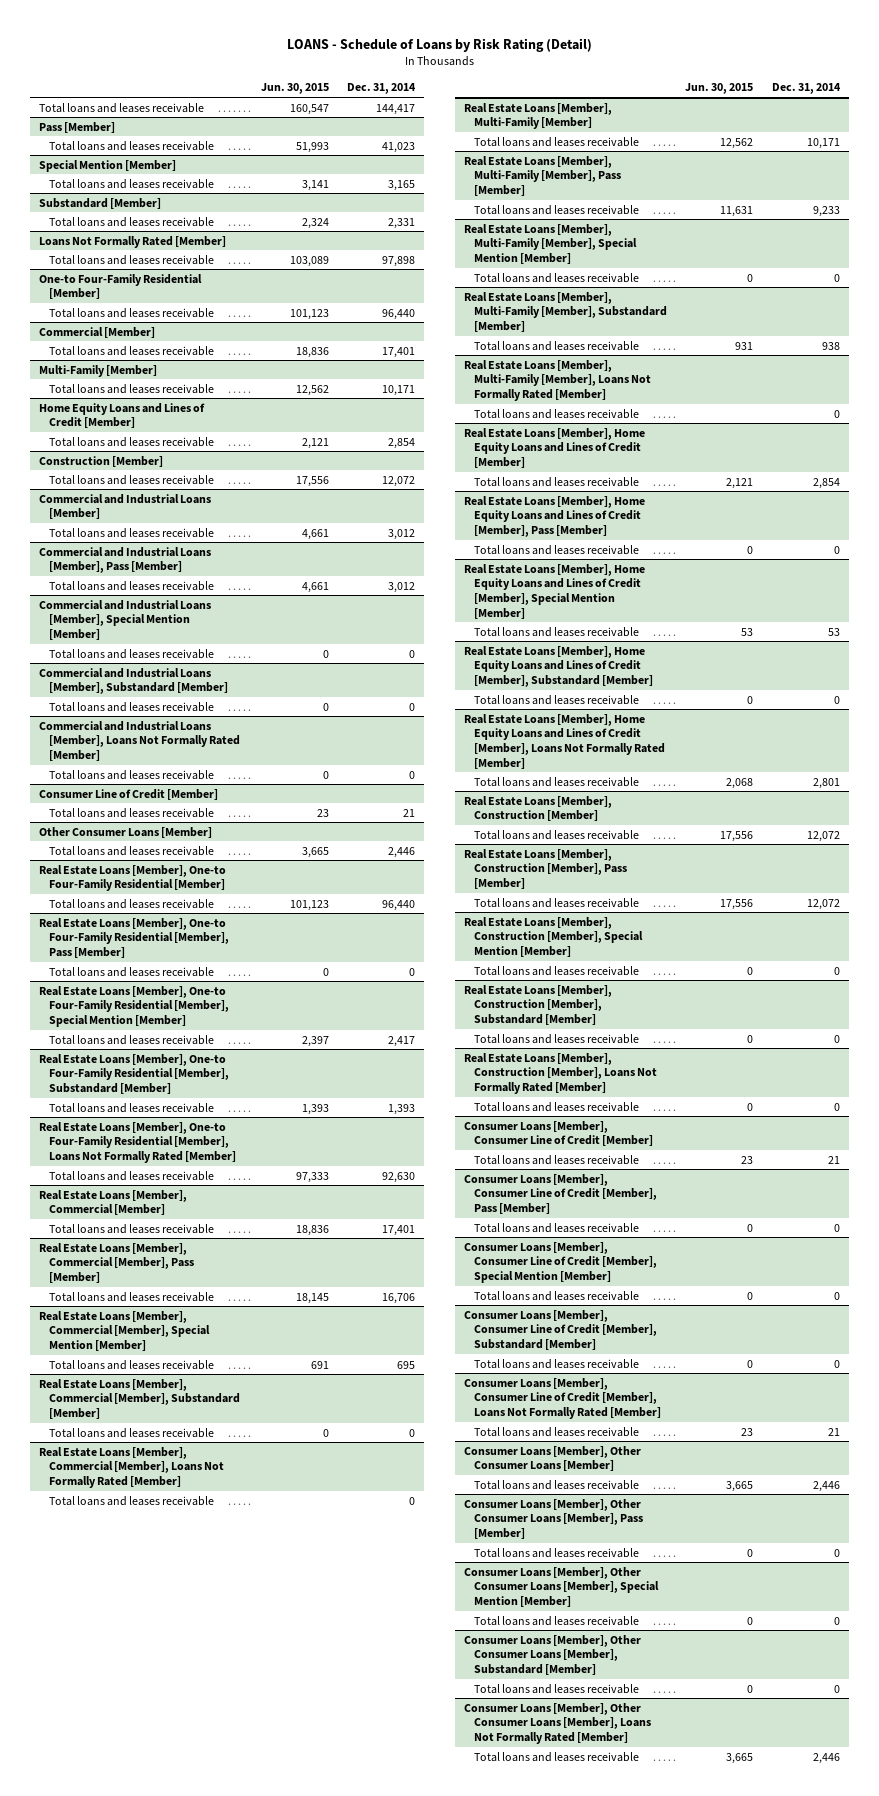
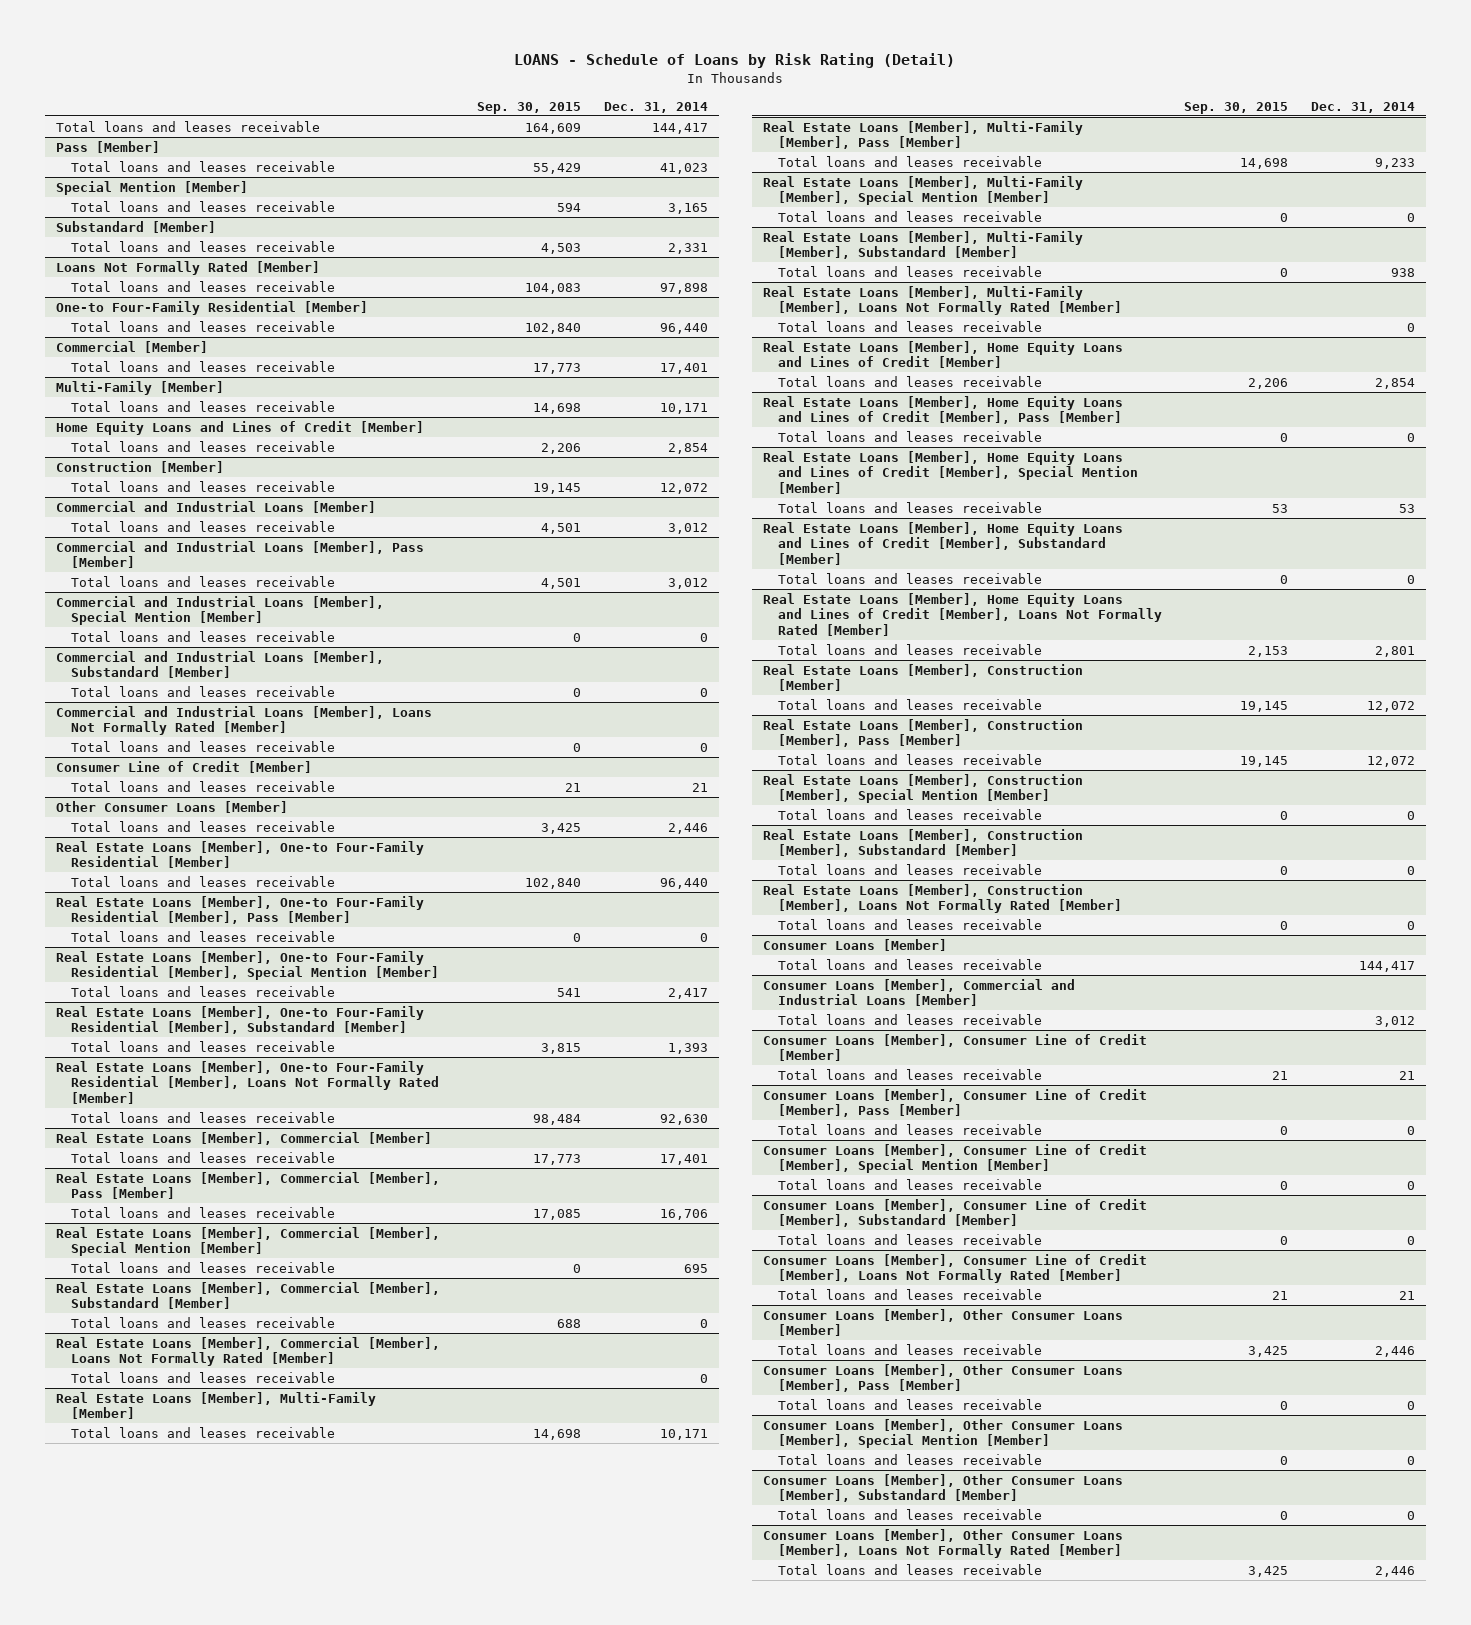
- | Jun. 30, 2015 | Dec. 31, 2014
+ | Sep. 30, 2015 | Dec. 31, 2014
+ Consumer Loans [Member]
+ Total loans and leases receivable | | 144,417
+ Consumer Loans [Member], Commercial and Industrial Loans [Member]
+ Total loans and leases receivable | | 3,012

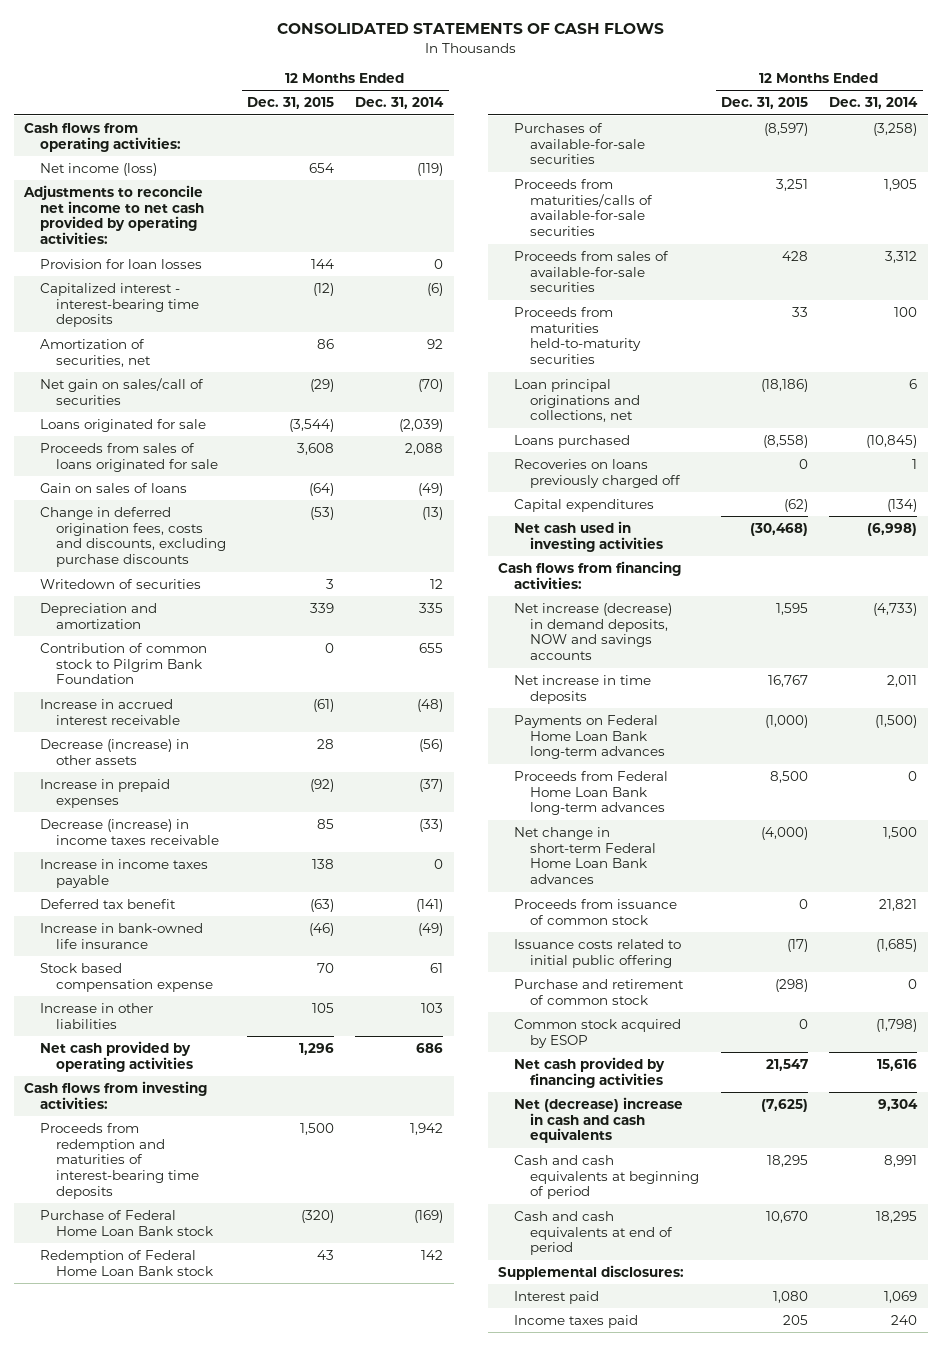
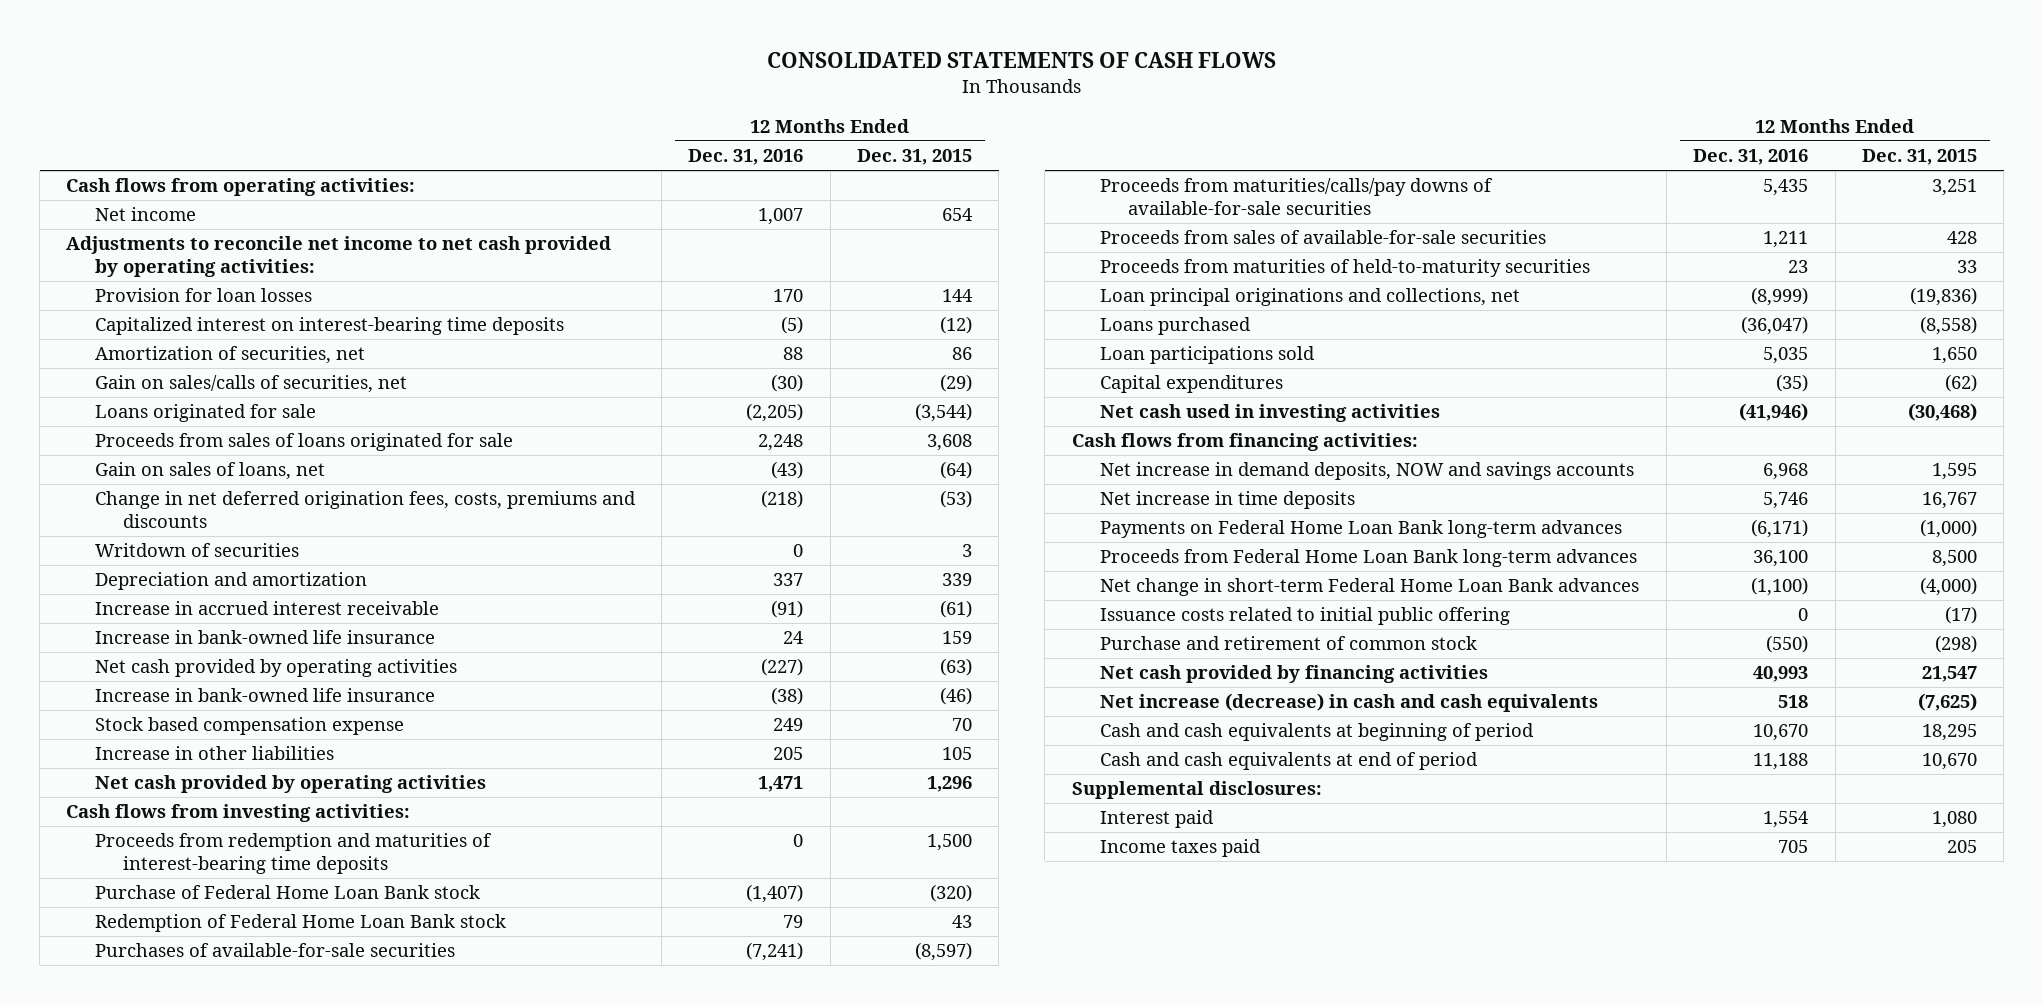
- | 12 Months Ended Dec. 31, 2015 | 12 Months Ended Dec. 31, 2014
+ | 12 Months Ended Dec. 31, 2016 | 12 Months Ended Dec. 31, 2015
- Net income (loss) | 654 | (119)
+ Net income | 1,007 | 654
- Capitalized interest - interest-bearing time deposits | (12) | (6)
+ Capitalized interest on interest-bearing time deposits | (5) | (12)
- Net gain on sales/call of securities | (29) | (70)
+ Gain on sales/calls of securities, net | (30) | (29)
- Gain on sales of loans | (64) | (49)
- Change in deferred origination fees, costs and discounts, excluding purchase discounts | (53) | (13)
- Writedown of securities | 3 | 12
+ Gain on sales of loans, net | (43) | (64)
+ Change in net deferred origination fees, costs, premiums and discounts | (218) | (53)
+ Writdown of securities | 0 | 3
- Contribution of common stock to Pilgrim Bank Foundation | 0 | 655
- Decrease (increase) in other assets | 28 | (56)
- Increase in prepaid expenses | (92) | (37)
- Decrease (increase) in income taxes receivable | 85 | (33)
- Increase in income taxes payable | 138 | 0
- Deferred tax benefit | (63) | (141)
+ Increase in bank-owned life insurance | 24 | 159
+ Net cash provided by operating activities | (227) | (63)
- Proceeds from maturities/calls of available-for-sale securities | 3,251 | 1,905
+ Proceeds from maturities/calls/pay downs of available-for-sale securities | 5,435 | 3,251
- Proceeds from maturities held-to-maturity securities | 33 | 100
- Loan principal originations and collections, net | (18,186) | 6
+ Proceeds from maturities of held-to-maturity securities | 23 | 33
+ Loan principal originations and collections, net | (8,999) | (19,836)
- Recoveries on loans previously charged off | 0 | 1
+ Loan participations sold | 5,035 | 1,650
- Net increase (decrease) in demand deposits, NOW and savings accounts | 1,595 | (4,733)
+ Net increase in demand deposits, NOW and savings accounts | 6,968 | 1,595
- Proceeds from issuance of common stock | 0 | 21,821
- Common stock acquired by ESOP | 0 | (1,798)
- Net (decrease) increase in cash and cash equivalents | (7,625) | 9,304
+ Net increase (decrease) in cash and cash equivalents | 518 | (7,625)

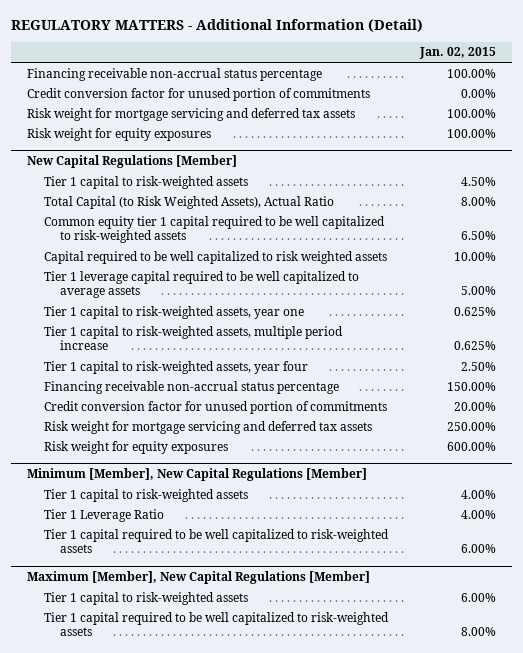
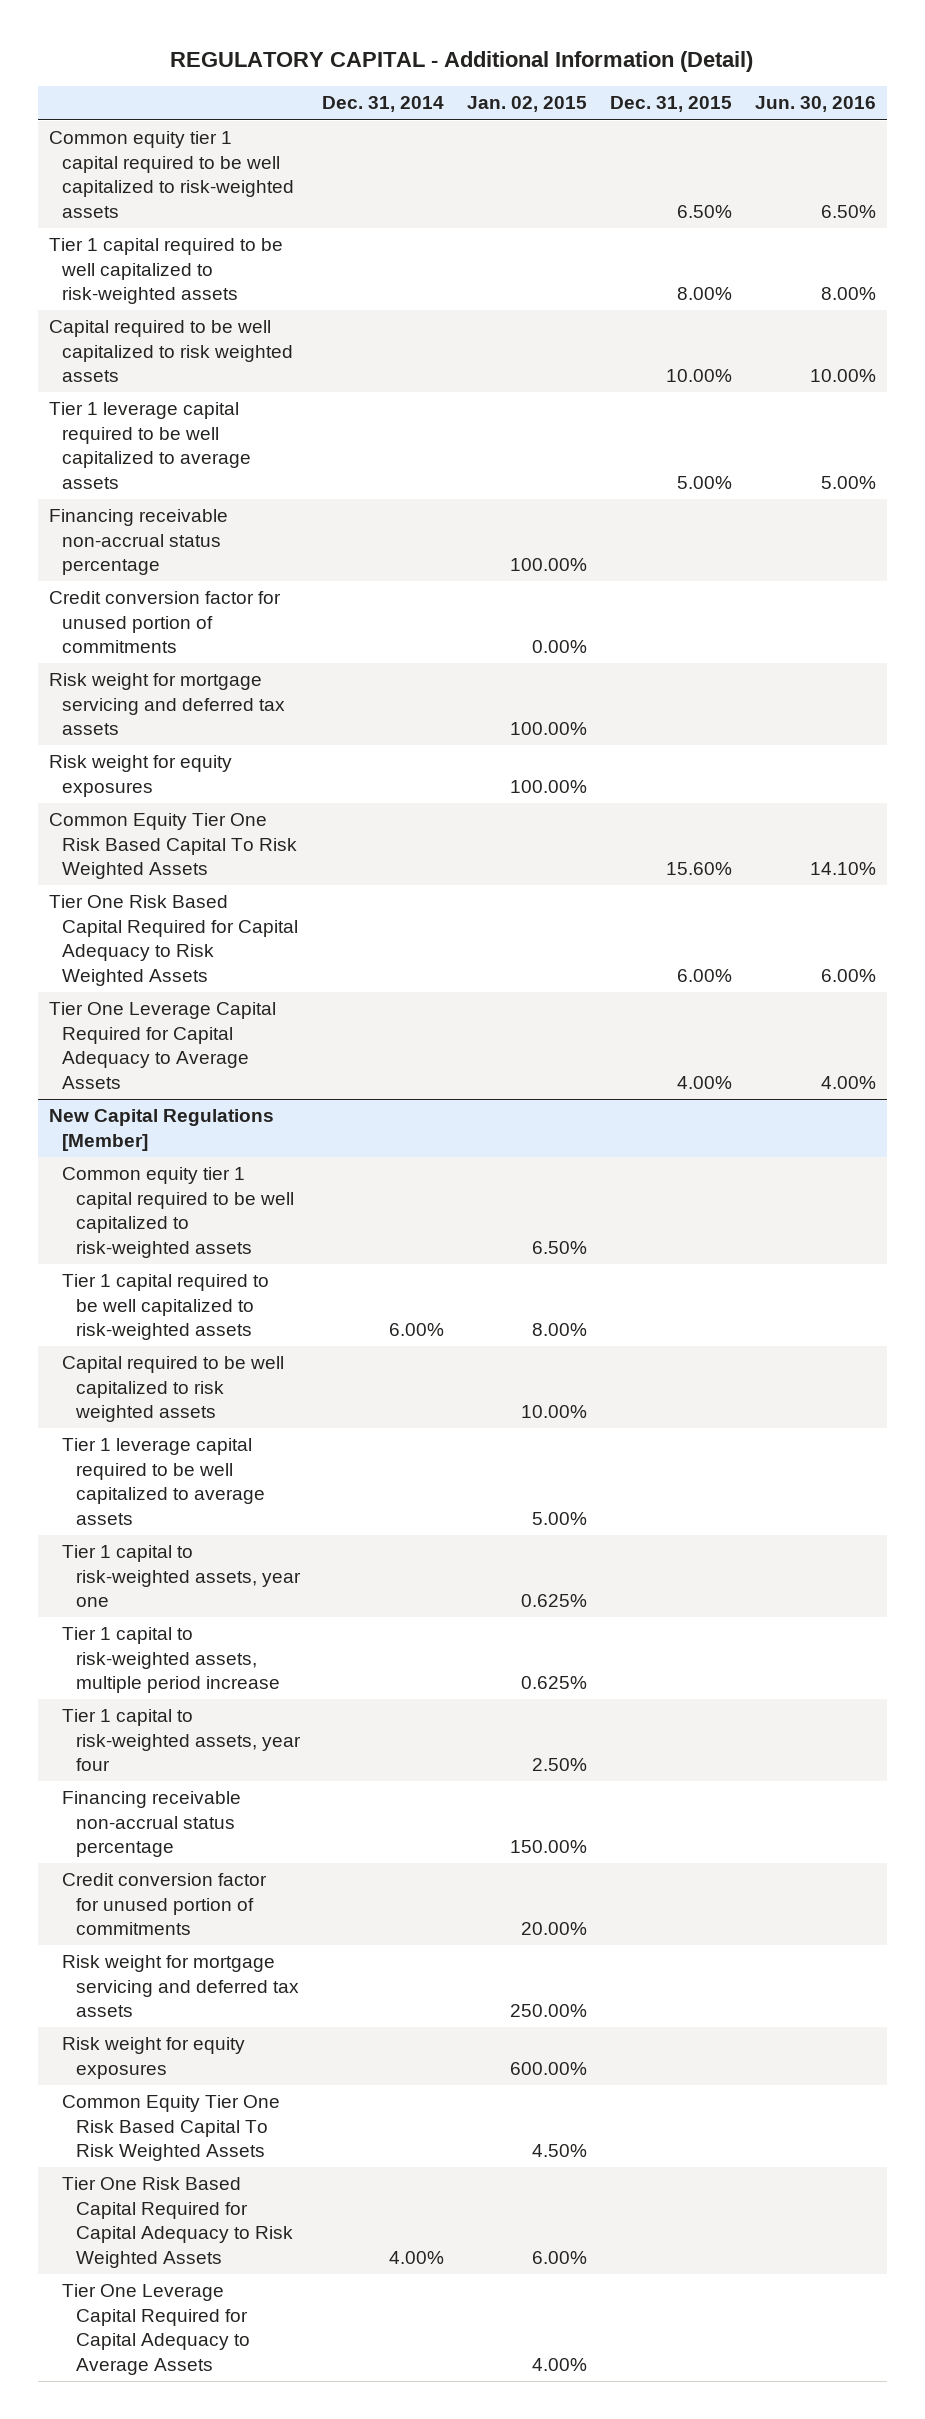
- REGULATORY MATTERS - Additional Information (Detail)
+ REGULATORY CAPITAL - Additional Information (Detail)
- | Jan. 02, 2015
+ | Dec. 31, 2014 | Jan. 02, 2015 | Dec. 31, 2015 | Jun. 30, 2016
+ Common equity tier 1 capital required to be well capitalized to risk-weighted assets | | | 6.50% | 6.50%
+ Tier 1 capital required to be well capitalized to risk-weighted assets | | | 8.00% | 8.00%
+ Capital required to be well capitalized to risk weighted assets | | | 10.00% | 10.00%
+ Tier 1 leverage capital required to be well capitalized to average assets | | | 5.00% | 5.00%
+ Common Equity Tier One Risk Based Capital To Risk Weighted Assets | | | 15.60% | 14.10%
+ Tier One Risk Based Capital Required for Capital Adequacy to Risk Weighted Assets | | | 6.00% | 6.00%
+ Tier One Leverage Capital Required for Capital Adequacy to Average Assets | | | 4.00% | 4.00%
@ New Capital Regulations [Member]
- Tier 1 capital to risk-weighted assets | 4.50%
- Total Capital (to Risk Weighted Assets), Actual Ratio | 8.00%
+ Tier 1 capital required to be well capitalized to risk-weighted assets | 6.00% | 8.00% | |
- Minimum [Member], New Capital Regulations [Member]
- Tier 1 capital to risk-weighted assets | 4.00%
- Tier 1 Leverage Ratio | 4.00%
- Tier 1 capital required to be well capitalized to risk-weighted assets | 6.00%
- Maximum [Member], New Capital Regulations [Member]
- Tier 1 capital to risk-weighted assets | 6.00%
- Tier 1 capital required to be well capitalized to risk-weighted assets | 8.00%
@ New Capital Regulations [Member]
+ Common Equity Tier One Risk Based Capital To Risk Weighted Assets | | 4.50% | |
+ Tier One Risk Based Capital Required for Capital Adequacy to Risk Weighted Assets | 4.00% | 6.00% | |
+ Tier One Leverage Capital Required for Capital Adequacy to Average Assets | | 4.00% | |

